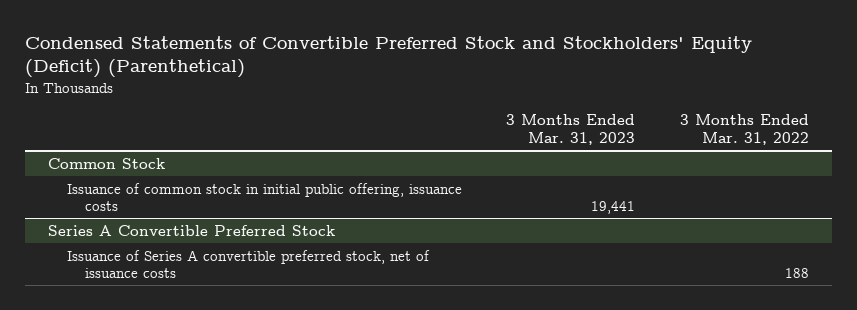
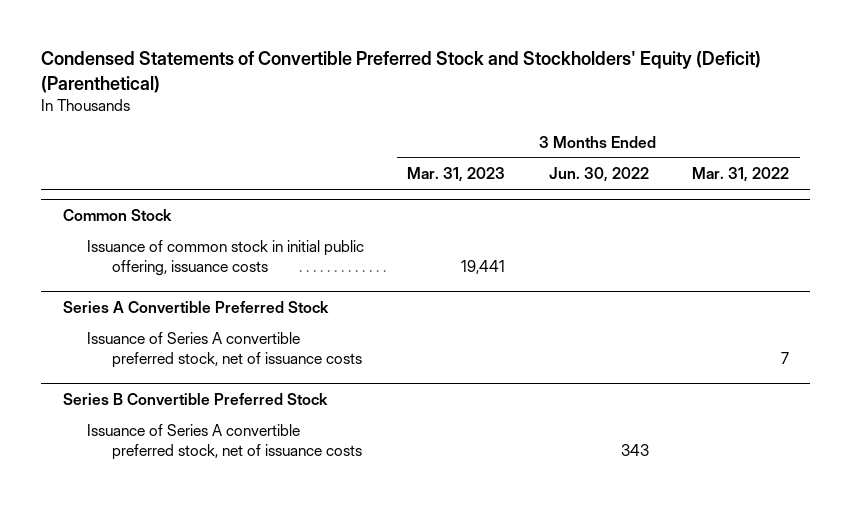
- | 3 Months Ended Mar. 31, 2023 | 3 Months Ended Mar. 31, 2022
+ | 3 Months Ended Mar. 31, 2023 | 3 Months Ended Jun. 30, 2022 | 3 Months Ended Mar. 31, 2022
@ Series A Convertible Preferred Stock
- Issuance of Series A convertible preferred stock, net of issuance costs | | 188
+ Issuance of Series A convertible preferred stock, net of issuance costs | | | 7
+ Series B Convertible Preferred Stock
+ Issuance of Series A convertible preferred stock, net of issuance costs | | 343 |

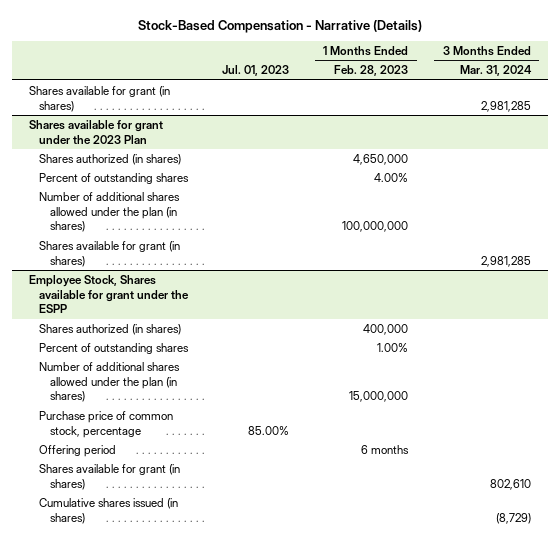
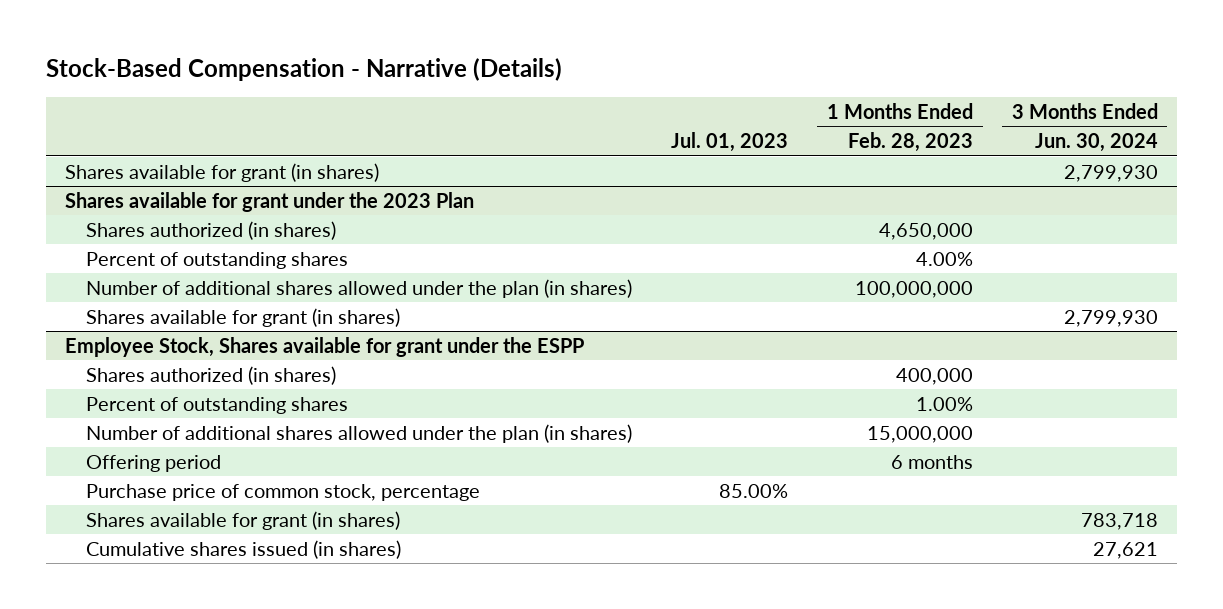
- | Jul. 01, 2023 | 1 Months Ended Feb. 28, 2023 | 3 Months Ended Mar. 31, 2024
+ | Jul. 01, 2023 | 1 Months Ended Feb. 28, 2023 | 3 Months Ended Jun. 30, 2024
@ Employee Stock, Shares available for grant under the ESPP
moved down: Purchase price of common stock, percentage | 85.00% | |

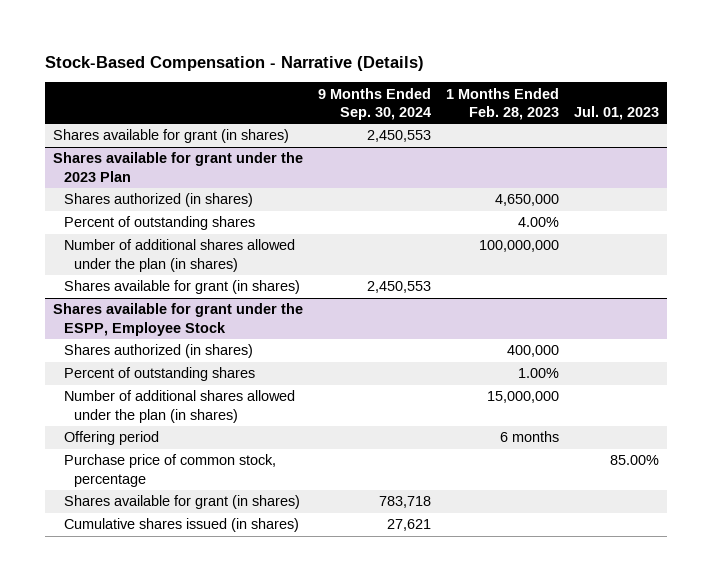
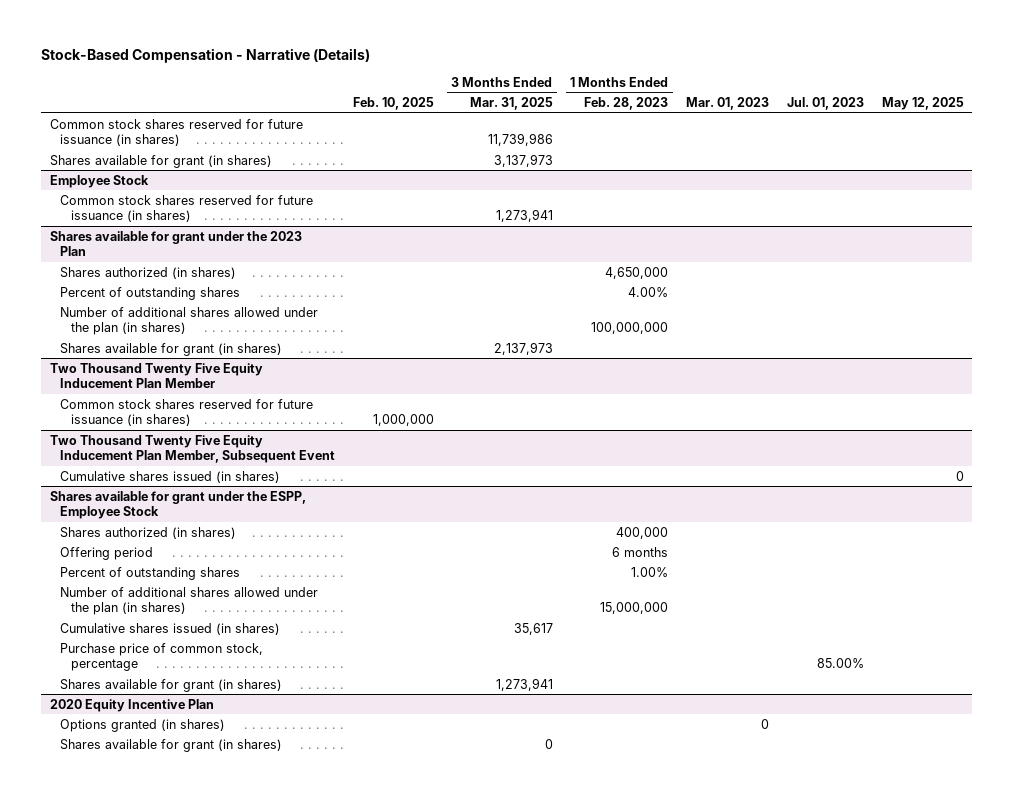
- | 9 Months Ended Sep. 30, 2024 | 1 Months Ended Feb. 28, 2023 | Jul. 01, 2023
+ | Feb. 10, 2025 | 3 Months Ended Mar. 31, 2025 | 1 Months Ended Feb. 28, 2023 | Mar. 01, 2023 | Jul. 01, 2023 | May 12, 2025
+ Common stock shares reserved for future issuance (in shares) | | 11,739,986 | | | |
+ Employee Stock
+ Common stock shares reserved for future issuance (in shares) | | 1,273,941 | | | |
+ Two Thousand Twenty Five Equity Inducement Plan Member
+ Common stock shares reserved for future issuance (in shares) | 1,000,000 | | | | |
+ Two Thousand Twenty Five Equity Inducement Plan Member, Subsequent Event
+ Cumulative shares issued (in shares) | | | | | | 0
@ Shares available for grant under the ESPP, Employee Stock
moved up: Offering period | | | 6 months | | |
moved up: Cumulative shares issued (in shares) | | 35,617 | | | |
+ 2020 Equity Incentive Plan
+ Options granted (in shares) | | | | 0 | |
+ Shares available for grant (in shares) | | 0 | | | |

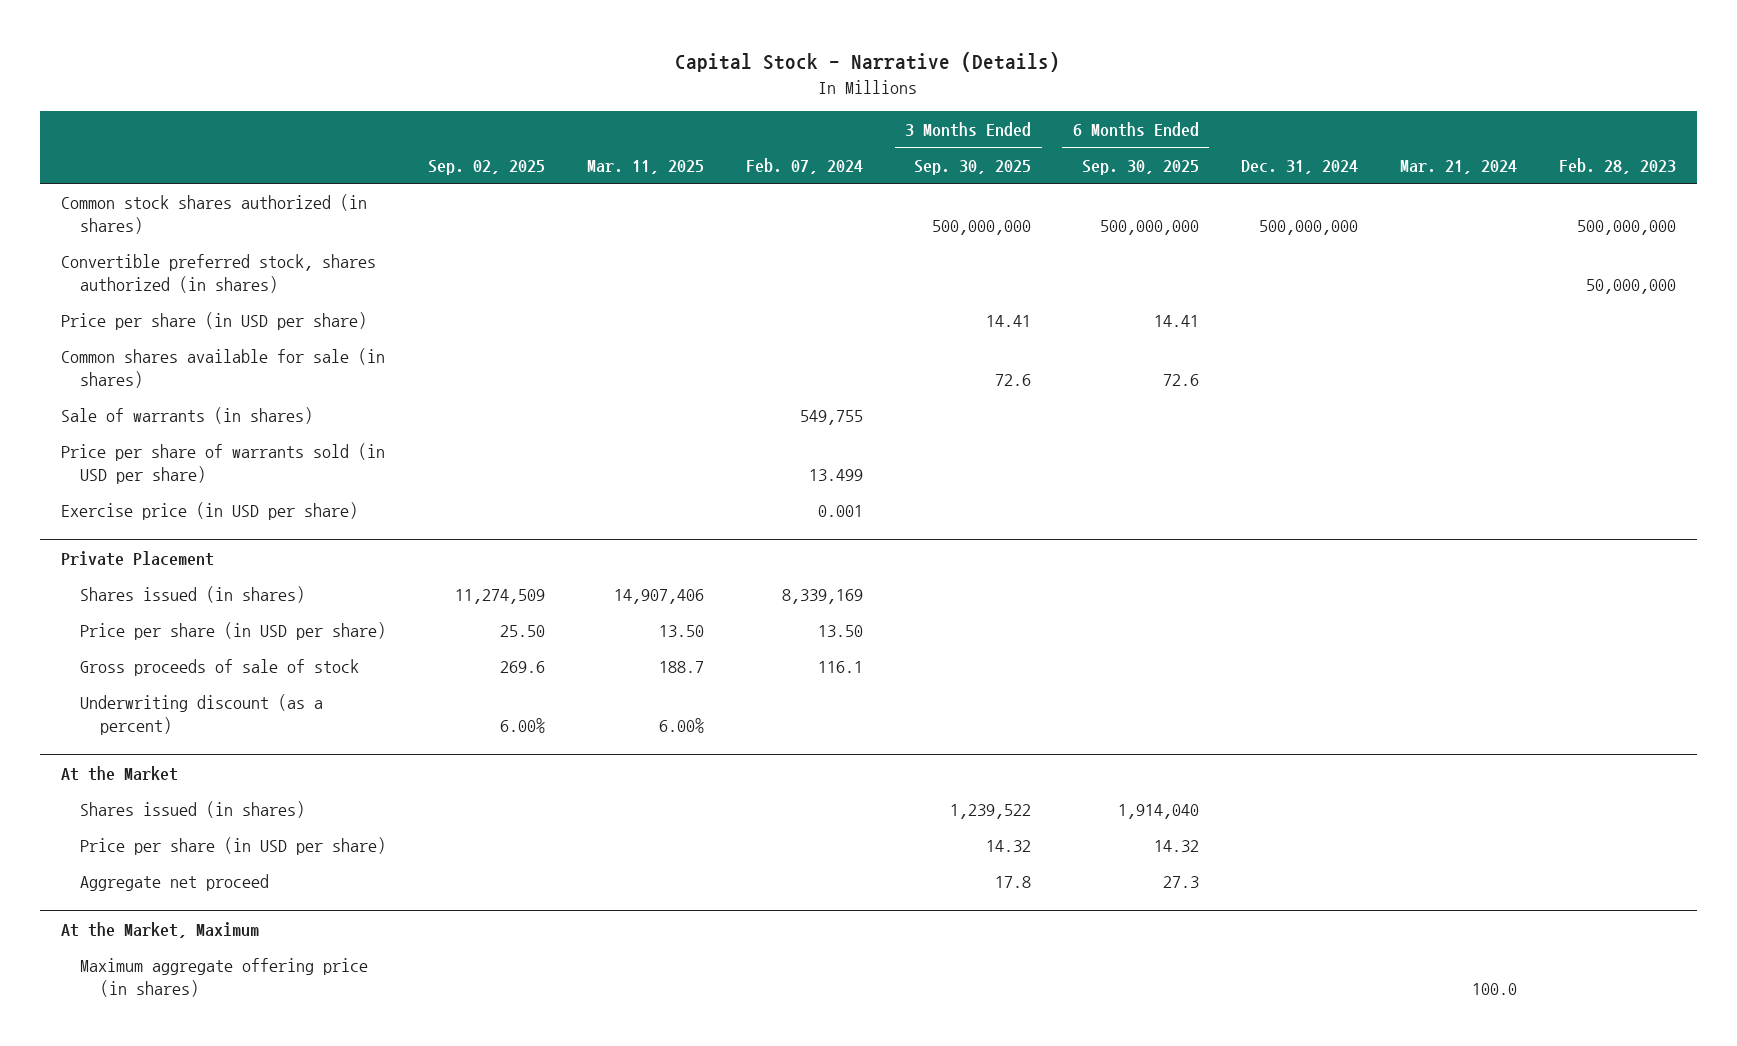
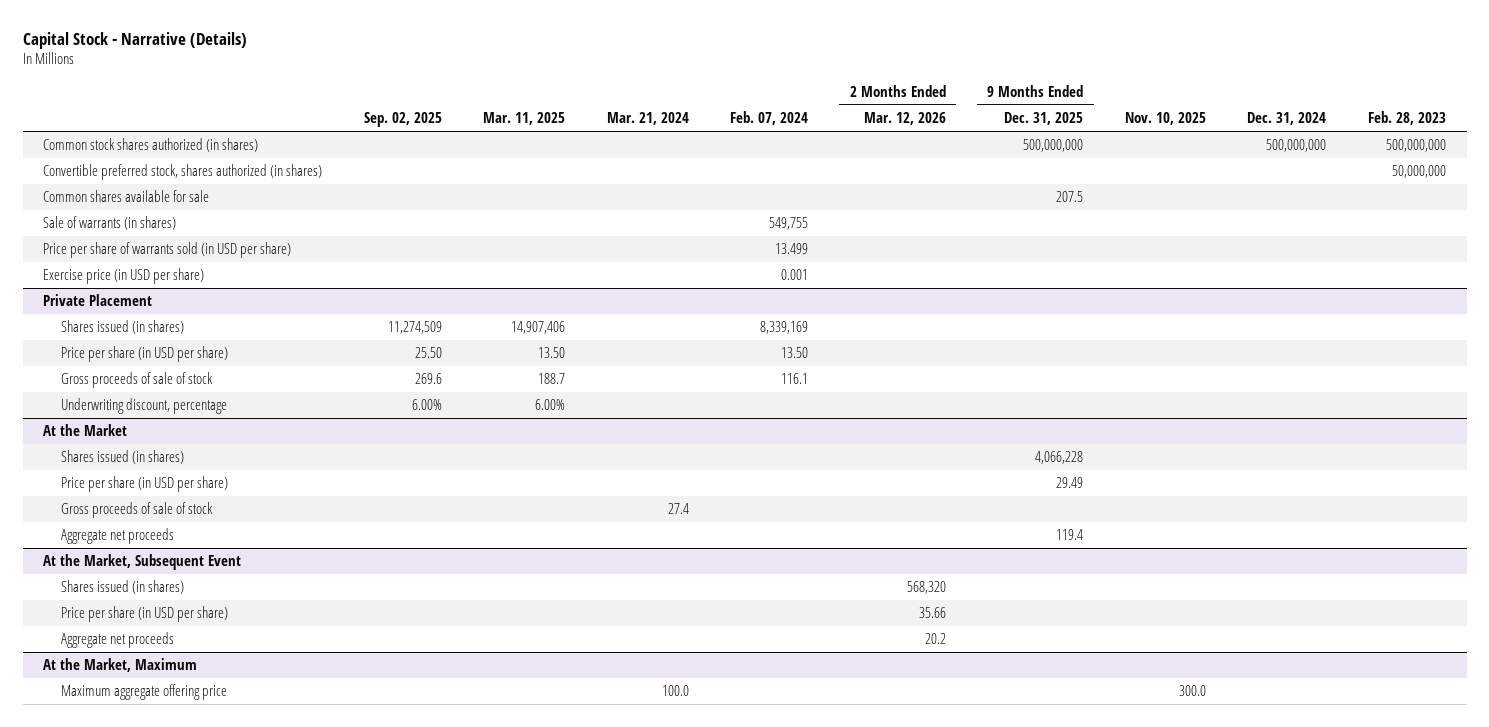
- | Sep. 02, 2025 | Mar. 11, 2025 | Feb. 07, 2024 | 3 Months Ended Sep. 30, 2025 | 6 Months Ended Sep. 30, 2025 | Dec. 31, 2024 | Mar. 21, 2024 | Feb. 28, 2023
+ | Sep. 02, 2025 | Mar. 11, 2025 | Mar. 21, 2024 | Feb. 07, 2024 | 2 Months Ended Mar. 12, 2026 | 9 Months Ended Dec. 31, 2025 | Nov. 10, 2025 | Dec. 31, 2024 | Feb. 28, 2023
- Price per share (in USD per share) | | | | 14.41 | 14.41 | | |
- Common shares available for sale (in shares) | | | | 72.6 | 72.6 | | |
+ Common shares available for sale | | | | | | 207.5 | | |
@ Private Placement
- Underwriting discount (as a percent) | 6.00% | 6.00% | | | | | |
+ Underwriting discount, percentage | 6.00% | 6.00% | | | | | | |
@ At the Market
- Aggregate net proceed | | | | 17.8 | 27.3 | | |
+ Gross proceeds of sale of stock | | | 27.4 | | | | | |
+ Aggregate net proceeds | | | | | | 119.4 | | |
+ At the Market, Subsequent Event
+ Shares issued (in shares) | | | | | 568,320 | | | |
+ Price per share (in USD per share) | | | | | 35.66 | | | |
+ Aggregate net proceeds | | | | | 20.2 | | | |
@ At the Market, Maximum
- Maximum aggregate offering price (in shares) | | | | | | | 100.0 |
+ Maximum aggregate offering price | | | 100.0 | | | | 300.0 | |

